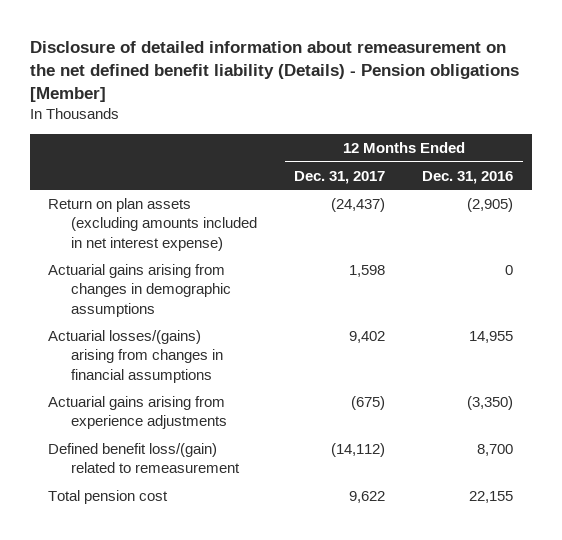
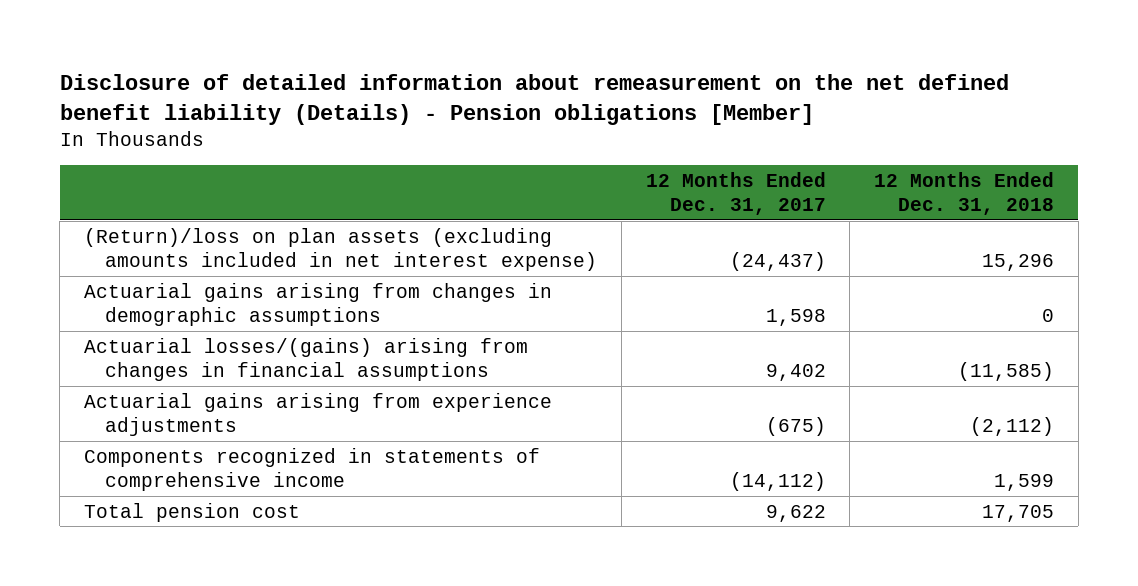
- | 12 Months Ended Dec. 31, 2017 | 12 Months Ended Dec. 31, 2016
+ | 12 Months Ended Dec. 31, 2017 | 12 Months Ended Dec. 31, 2018
- Return on plan assets (excluding amounts included in net interest expense) | (24,437) | (2,905)
+ (Return)/loss on plan assets (excluding amounts included in net interest expense) | (24,437) | 15,296
- Defined benefit loss/(gain) related to remeasurement | (14,112) | 8,700
+ Components recognized in statements of comprehensive income | (14,112) | 1,599

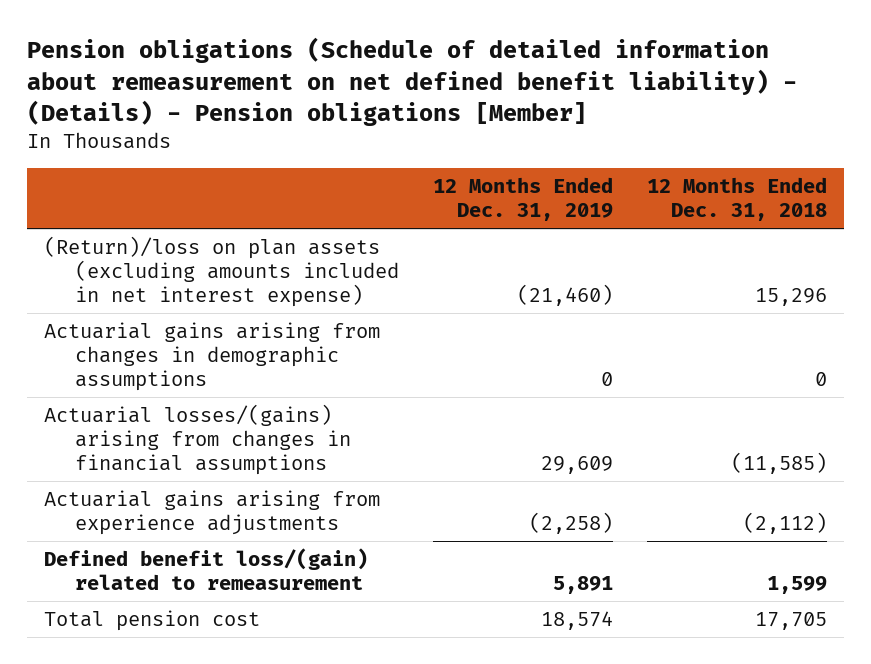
- Disclosure of detailed information about remeasurement on the net defined benefit liability (Details) - Pension obligations [Member]
+ Pension obligations (Schedule of detailed information about remeasurement on net defined benefit liability) - (Details) - Pension obligations [Member]
- | 12 Months Ended Dec. 31, 2017 | 12 Months Ended Dec. 31, 2018
+ | 12 Months Ended Dec. 31, 2019 | 12 Months Ended Dec. 31, 2018
- Components recognized in statements of comprehensive income | (14,112) | 1,599
+ Defined benefit loss/(gain) related to remeasurement | 5,891 | 1,599

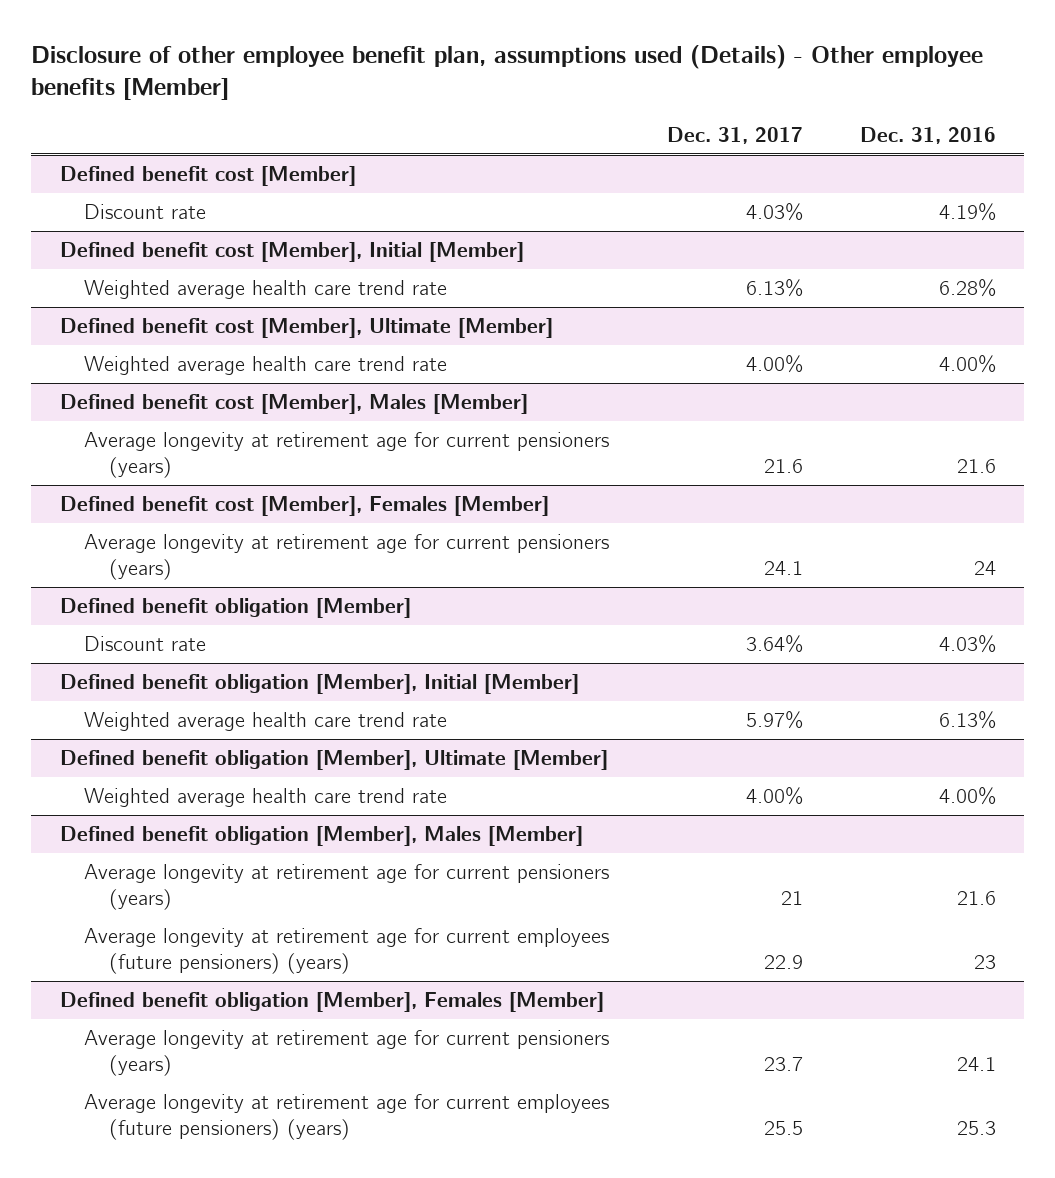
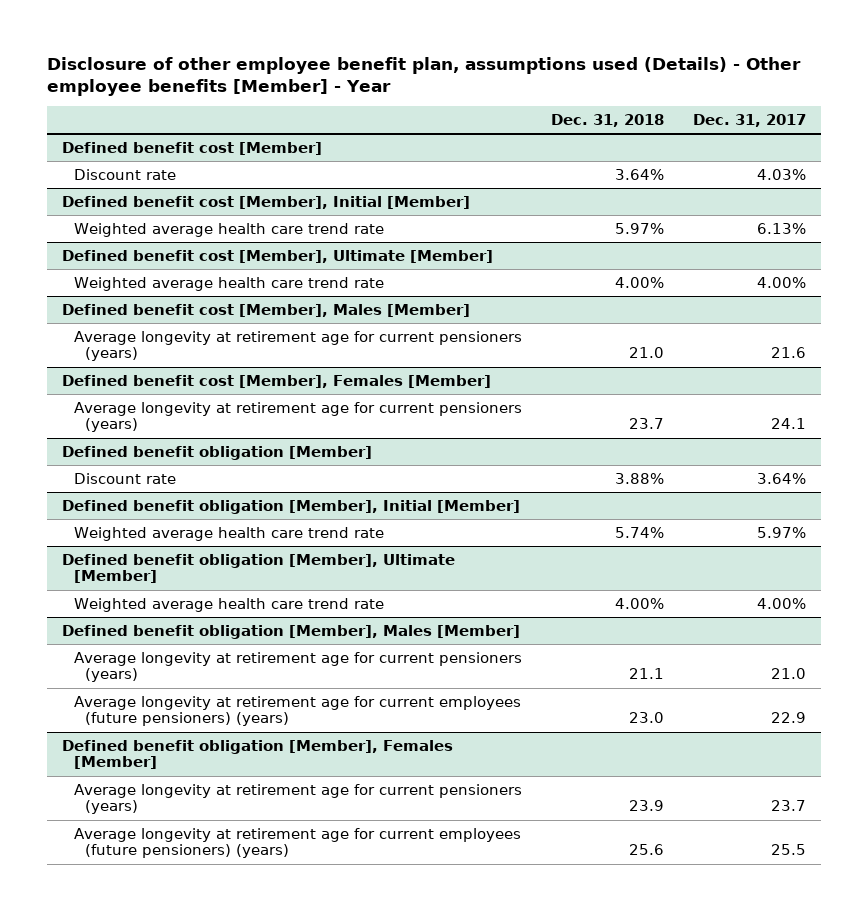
- Disclosure of other employee benefit plan, assumptions used (Details) - Other employee benefits [Member]
+ Disclosure of other employee benefit plan, assumptions used (Details) - Other employee benefits [Member] - Year
- | Dec. 31, 2017 | Dec. 31, 2016
+ | Dec. 31, 2018 | Dec. 31, 2017
@ Defined benefit obligation [Member], Males [Member]
- Average longevity at retirement age for current pensioners (years) | 21 | 21.6
+ Average longevity at retirement age for current pensioners (years) | 21.1 | 21.0

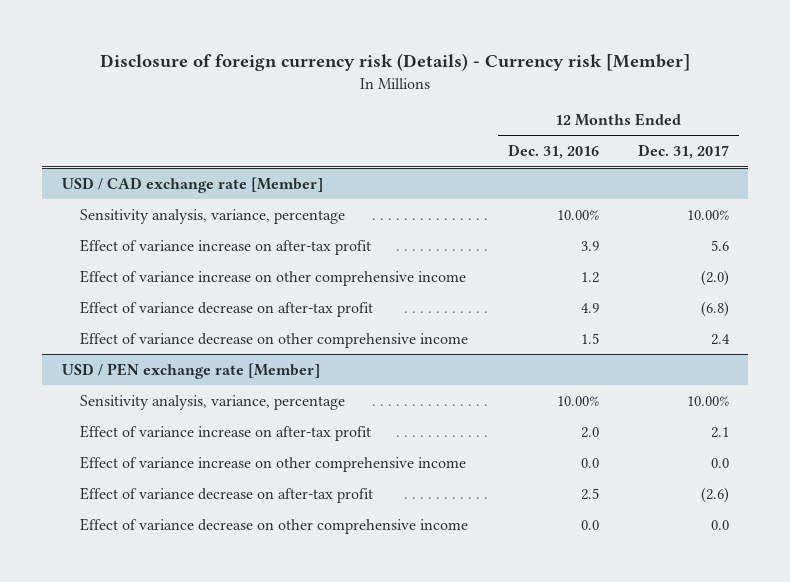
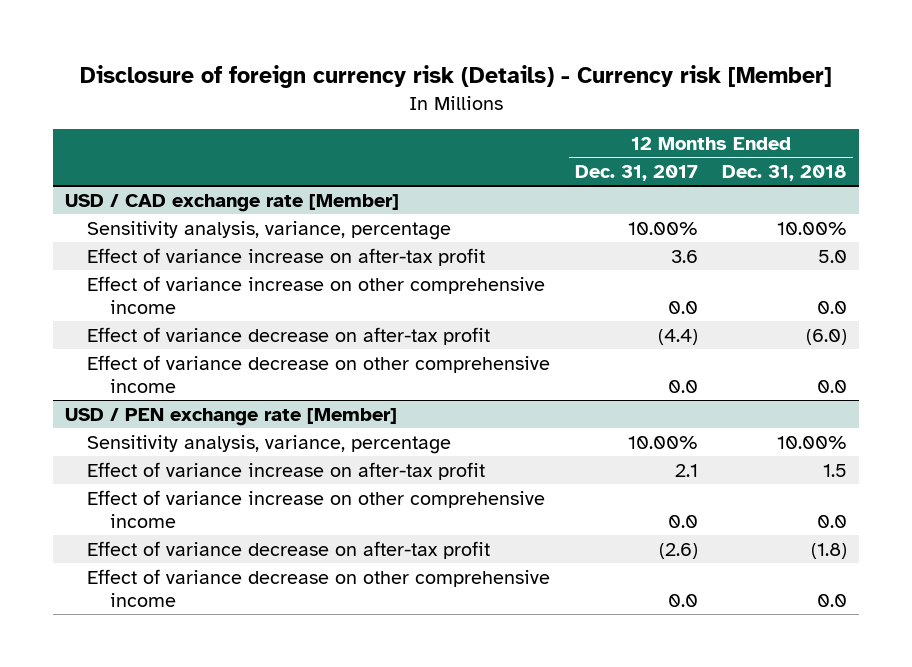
- | 12 Months Ended Dec. 31, 2016 | 12 Months Ended Dec. 31, 2017
+ | 12 Months Ended Dec. 31, 2017 | 12 Months Ended Dec. 31, 2018
@ USD / CAD exchange rate [Member]
- Effect of variance increase on after-tax profit | 3.9 | 5.6
- Effect of variance increase on other comprehensive income | 1.2 | (2.0)
- Effect of variance decrease on after-tax profit | 4.9 | (6.8)
- Effect of variance decrease on other comprehensive income | 1.5 | 2.4
+ Effect of variance increase on after-tax profit | 3.6 | 5.0
+ Effect of variance increase on other comprehensive income | 0.0 | 0.0
+ Effect of variance decrease on after-tax profit | (4.4) | (6.0)
+ Effect of variance decrease on other comprehensive income | 0.0 | 0.0

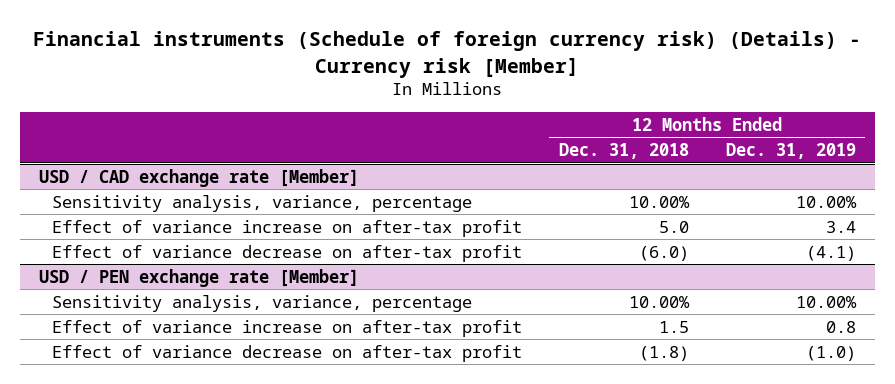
- Disclosure of foreign currency risk (Details) - Currency risk [Member]
+ Financial instruments (Schedule of foreign currency risk) (Details) - Currency risk [Member]
- | 12 Months Ended Dec. 31, 2017 | 12 Months Ended Dec. 31, 2018
+ | 12 Months Ended Dec. 31, 2018 | 12 Months Ended Dec. 31, 2019
@ USD / CAD exchange rate [Member]
- Effect of variance increase on other comprehensive income | 0.0 | 0.0
- Effect of variance decrease on other comprehensive income | 0.0 | 0.0
@ USD / PEN exchange rate [Member]
- Effect of variance increase on other comprehensive income | 0.0 | 0.0
- Effect of variance decrease on other comprehensive income | 0.0 | 0.0

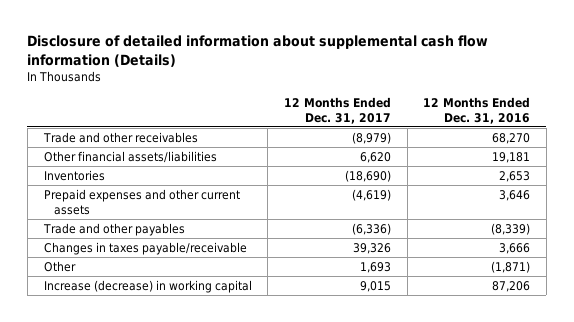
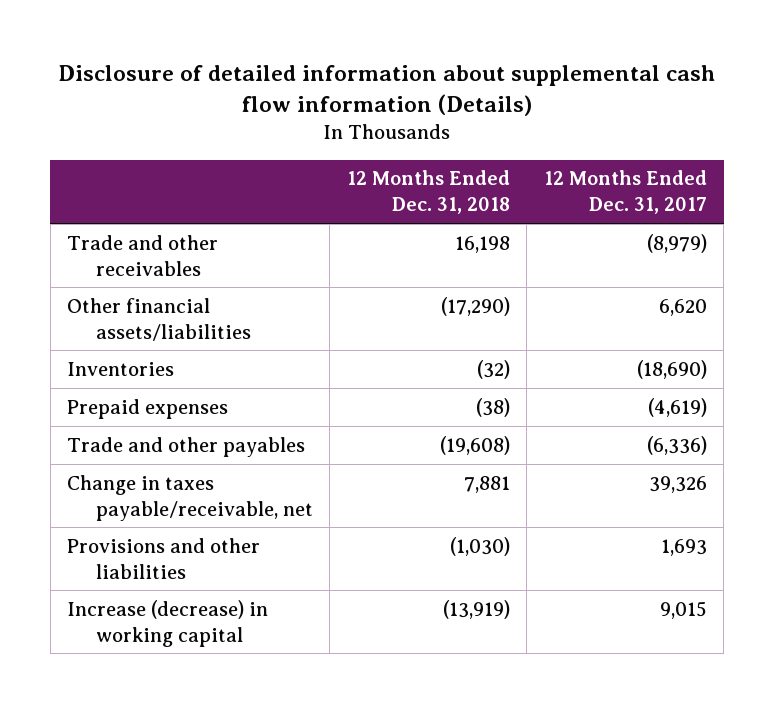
- | 12 Months Ended Dec. 31, 2017 | 12 Months Ended Dec. 31, 2016
+ | 12 Months Ended Dec. 31, 2018 | 12 Months Ended Dec. 31, 2017
- Prepaid expenses and other current assets | (4,619) | 3,646
+ Prepaid expenses | (38) | (4,619)
- Changes in taxes payable/receivable | 39,326 | 3,666
- Other | 1,693 | (1,871)
+ Change in taxes payable/receivable, net | 7,881 | 39,326
+ Provisions and other liabilities | (1,030) | 1,693

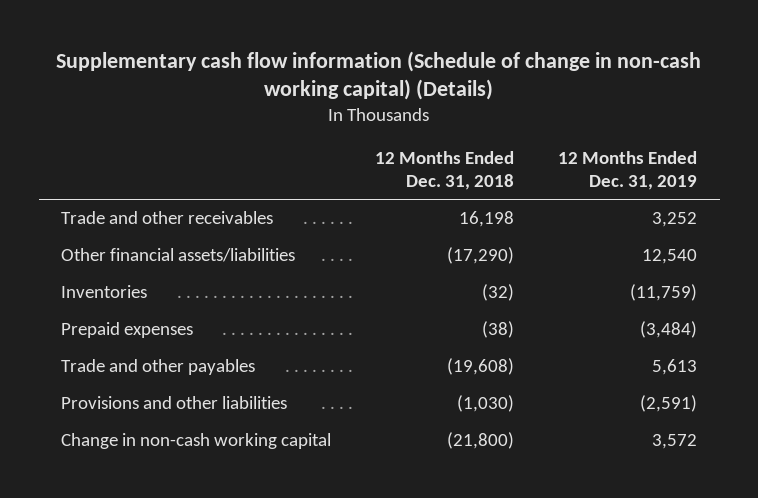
- Disclosure of detailed information about supplemental cash flow information (Details)
+ Supplementary cash flow information (Schedule of change in non-cash working capital) (Details)
- | 12 Months Ended Dec. 31, 2018 | 12 Months Ended Dec. 31, 2017
+ | 12 Months Ended Dec. 31, 2018 | 12 Months Ended Dec. 31, 2019
- Change in taxes payable/receivable, net | 7,881 | 39,326
- Increase (decrease) in working capital | (13,919) | 9,015
+ Change in non-cash working capital | (21,800) | 3,572

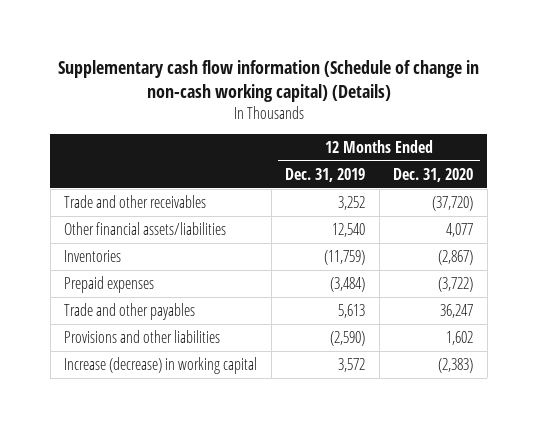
- | 12 Months Ended Dec. 31, 2018 | 12 Months Ended Dec. 31, 2019
+ | 12 Months Ended Dec. 31, 2019 | 12 Months Ended Dec. 31, 2020
- Provisions and other liabilities | (1,030) | (2,591)
- Change in non-cash working capital | (21,800) | 3,572
+ Provisions and other liabilities | (2,590) | 1,602
+ Increase (decrease) in working capital | 3,572 | (2,383)

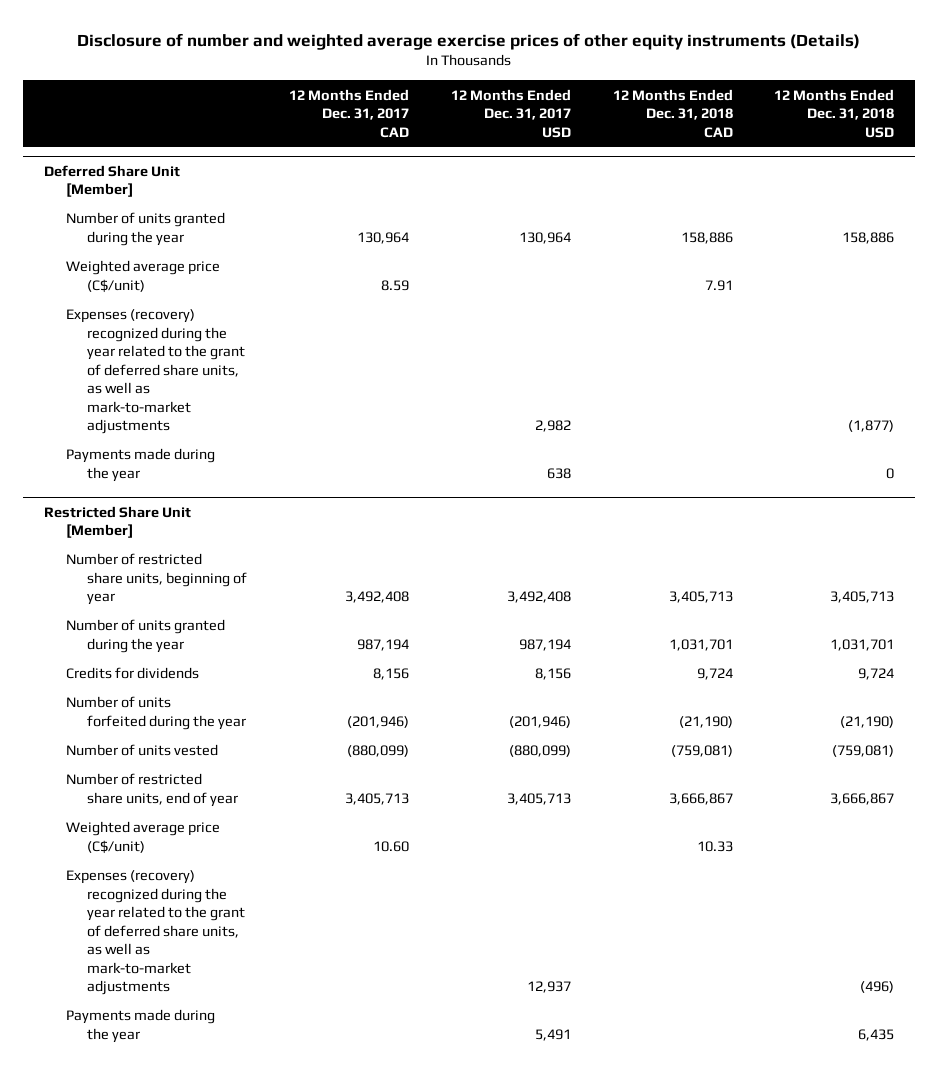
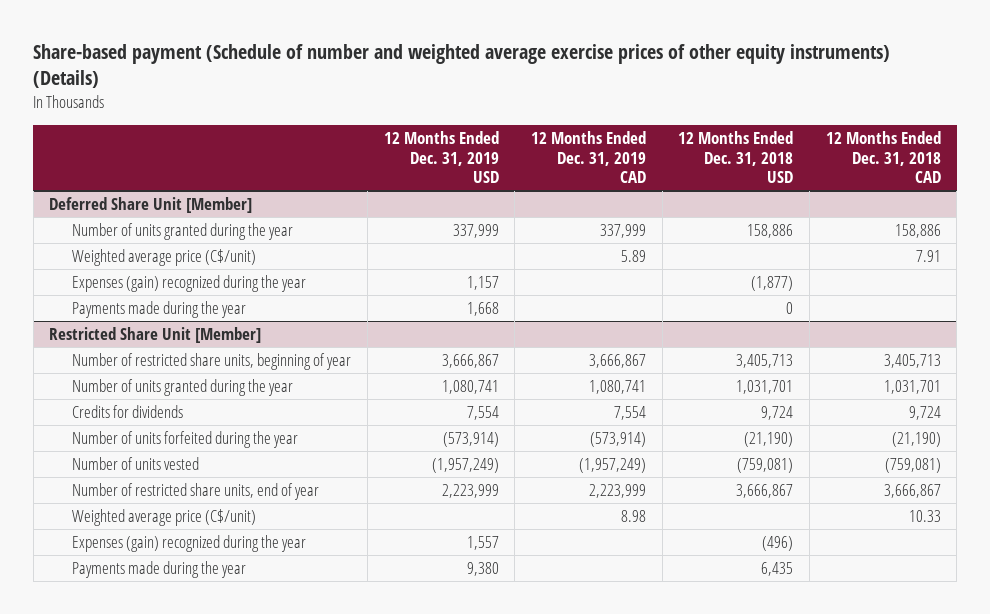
- Disclosure of number and weighted average exercise prices of other equity instruments (Details)
+ Share-based payment (Schedule of number and weighted average exercise prices of other equity instruments) (Details)
- | 12 Months Ended Dec. 31, 2017 CAD | 12 Months Ended Dec. 31, 2017 USD | 12 Months Ended Dec. 31, 2018 CAD | 12 Months Ended Dec. 31, 2018 USD
+ | 12 Months Ended Dec. 31, 2019 USD | 12 Months Ended Dec. 31, 2019 CAD | 12 Months Ended Dec. 31, 2018 USD | 12 Months Ended Dec. 31, 2018 CAD
@ Deferred Share Unit [Member]
- Expenses (recovery) recognized during the year related to the grant of deferred share units, as well as mark-to-market adjustments | | 2,982 | | (1,877)
+ Expenses (gain) recognized during the year | 1,157 | | (1,877) |
@ Restricted Share Unit [Member]
- Expenses (recovery) recognized during the year related to the grant of deferred share units, as well as mark-to-market adjustments | | 12,937 | | (496)
+ Expenses (gain) recognized during the year | 1,557 | | (496) |

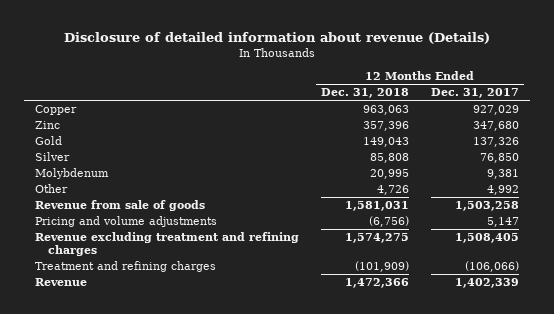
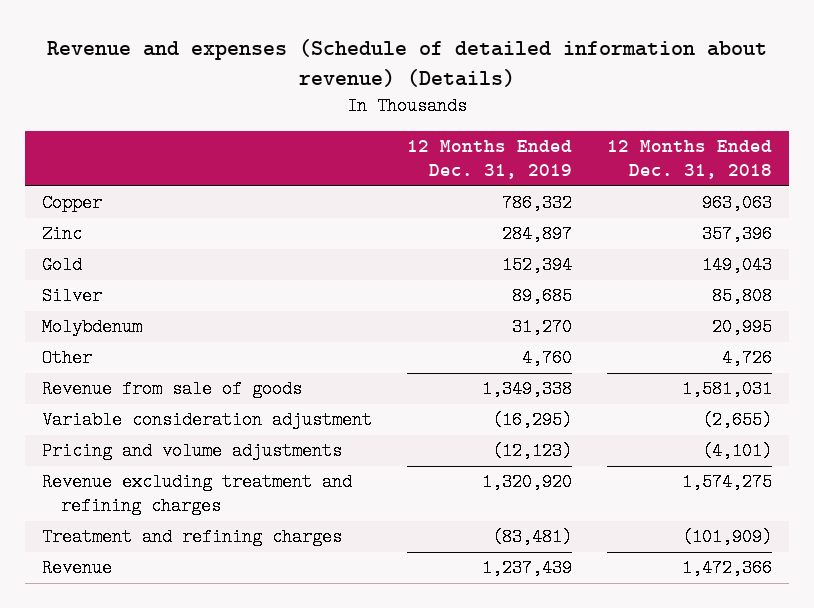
- Disclosure of detailed information about revenue (Details)
+ Revenue and expenses (Schedule of detailed information about revenue) (Details)
- | 12 Months Ended Dec. 31, 2018 | 12 Months Ended Dec. 31, 2017
+ | 12 Months Ended Dec. 31, 2019 | 12 Months Ended Dec. 31, 2018
- Pricing and volume adjustments | (6,756) | 5,147
+ Variable consideration adjustment | (16,295) | (2,655)
+ Pricing and volume adjustments | (12,123) | (4,101)

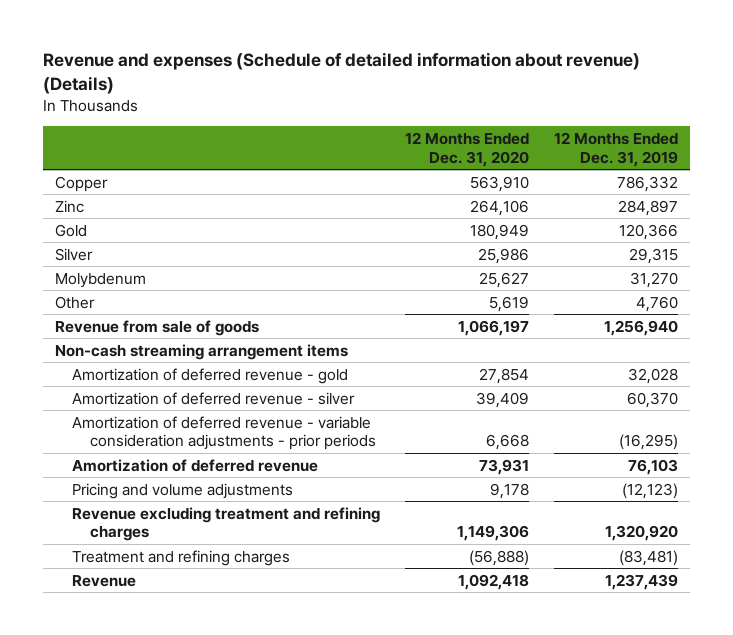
- | 12 Months Ended Dec. 31, 2019 | 12 Months Ended Dec. 31, 2018
+ | 12 Months Ended Dec. 31, 2020 | 12 Months Ended Dec. 31, 2019
- Gold | 152,394 | 149,043
- Silver | 89,685 | 85,808
+ Gold | 180,949 | 120,366
+ Silver | 25,986 | 29,315
- Revenue from sale of goods | 1,349,338 | 1,581,031
- Variable consideration adjustment | (16,295) | (2,655)
+ Revenue from sale of goods | 1,066,197 | 1,256,940
+ Non-cash streaming arrangement items
+ Amortization of deferred revenue - gold | 27,854 | 32,028
+ Amortization of deferred revenue - silver | 39,409 | 60,370
+ Amortization of deferred revenue - variable consideration adjustments - prior periods | 6,668 | (16,295)
+ Amortization of deferred revenue | 73,931 | 76,103

